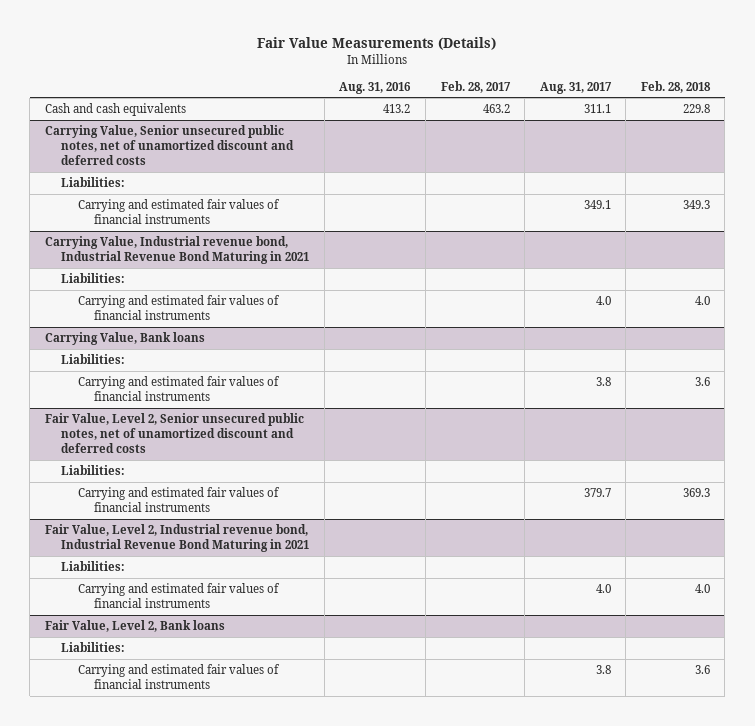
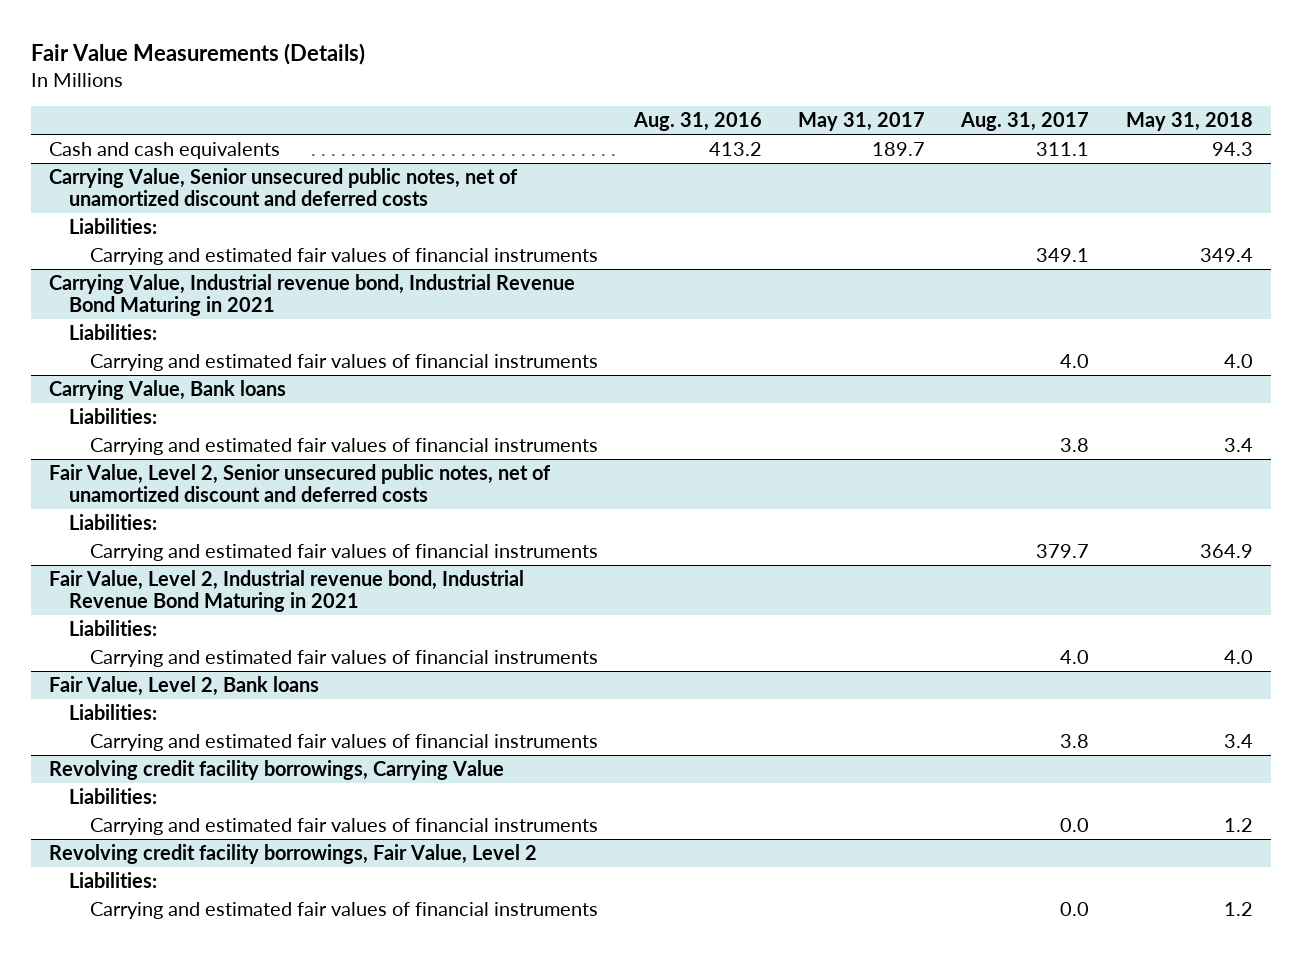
- | Aug. 31, 2016 | Feb. 28, 2017 | Aug. 31, 2017 | Feb. 28, 2018
+ | Aug. 31, 2016 | May 31, 2017 | Aug. 31, 2017 | May 31, 2018
+ Revolving credit facility borrowings, Carrying Value
+ Liabilities:
+ Carrying and estimated fair values of financial instruments | | | 0.0 | 1.2
+ Revolving credit facility borrowings, Fair Value, Level 2
+ Liabilities:
+ Carrying and estimated fair values of financial instruments | | | 0.0 | 1.2

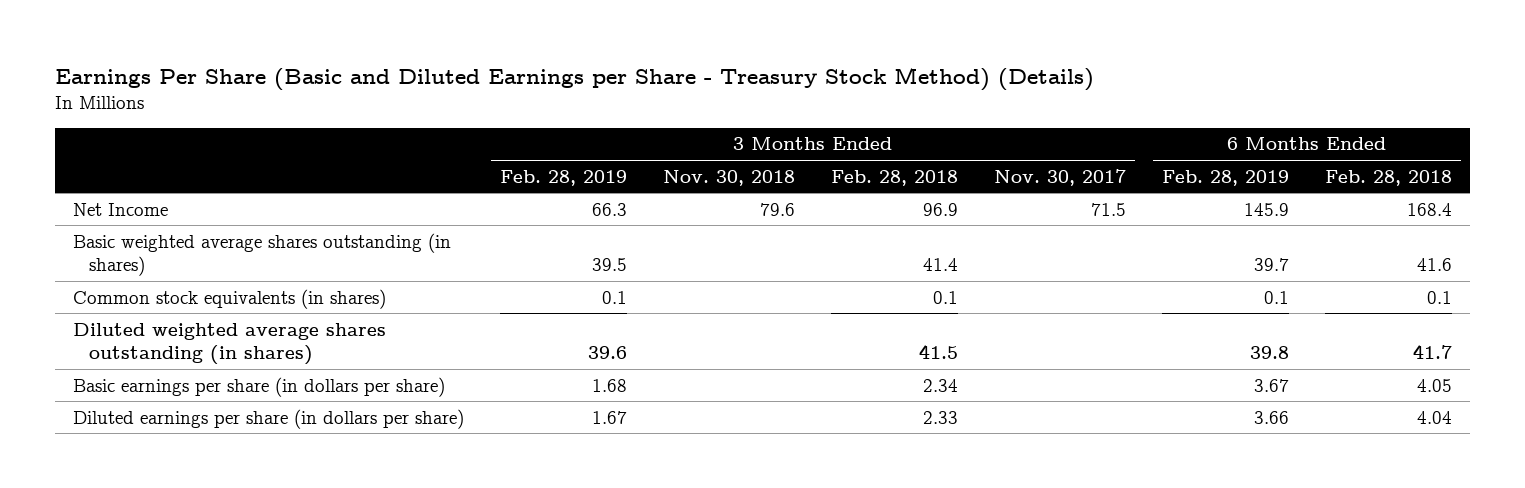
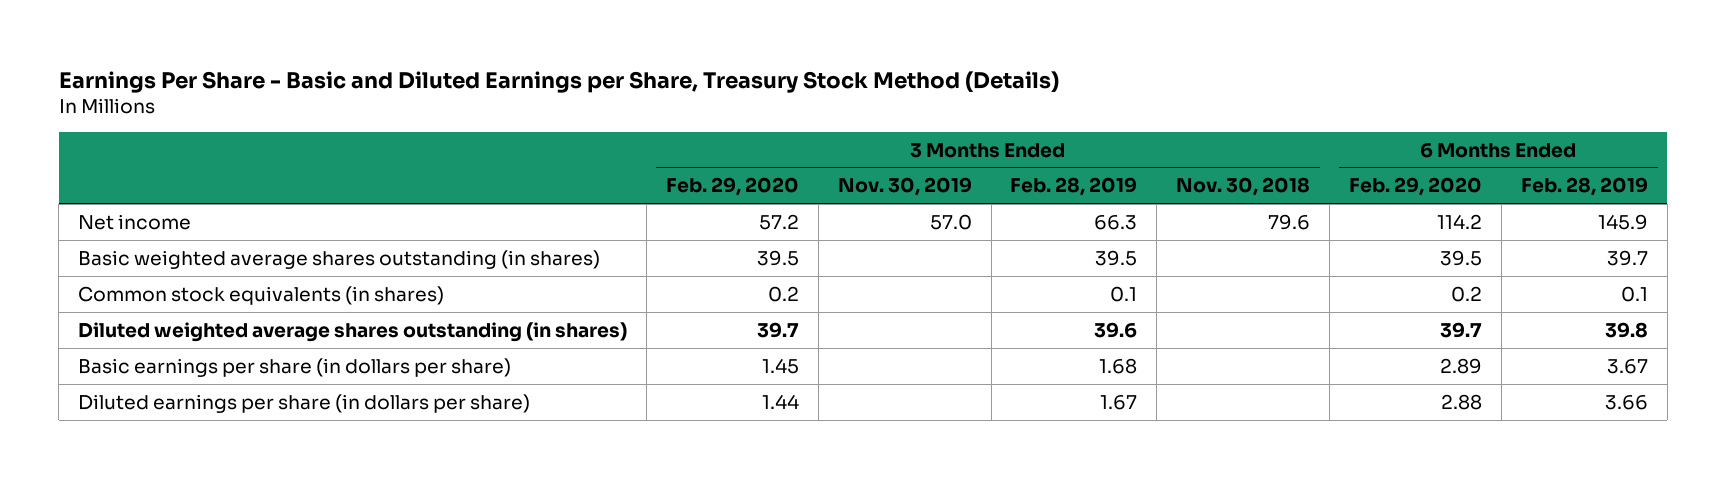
- Earnings Per Share (Basic and Diluted Earnings per Share - Treasury Stock Method) (Details)
+ Earnings Per Share - Basic and Diluted Earnings per Share, Treasury Stock Method (Details)
- | 3 Months Ended Feb. 28, 2019 | 3 Months Ended Nov. 30, 2018 | 3 Months Ended Feb. 28, 2018 | 3 Months Ended Nov. 30, 2017 | 6 Months Ended Feb. 28, 2019 | 6 Months Ended Feb. 28, 2018
+ | 3 Months Ended Feb. 29, 2020 | 3 Months Ended Nov. 30, 2019 | 3 Months Ended Feb. 28, 2019 | 3 Months Ended Nov. 30, 2018 | 6 Months Ended Feb. 29, 2020 | 6 Months Ended Feb. 28, 2019
- Net Income | 66.3 | 79.6 | 96.9 | 71.5 | 145.9 | 168.4
+ Net income | 57.2 | 57.0 | 66.3 | 79.6 | 114.2 | 145.9

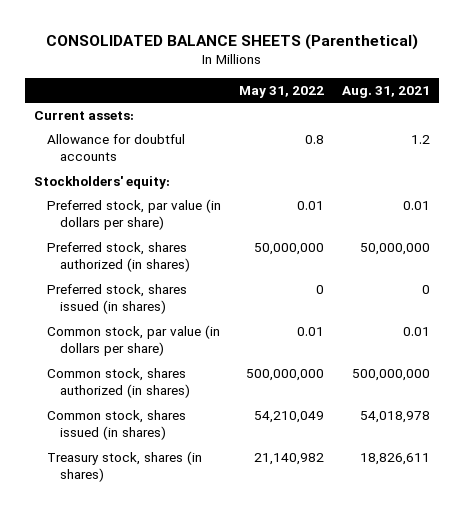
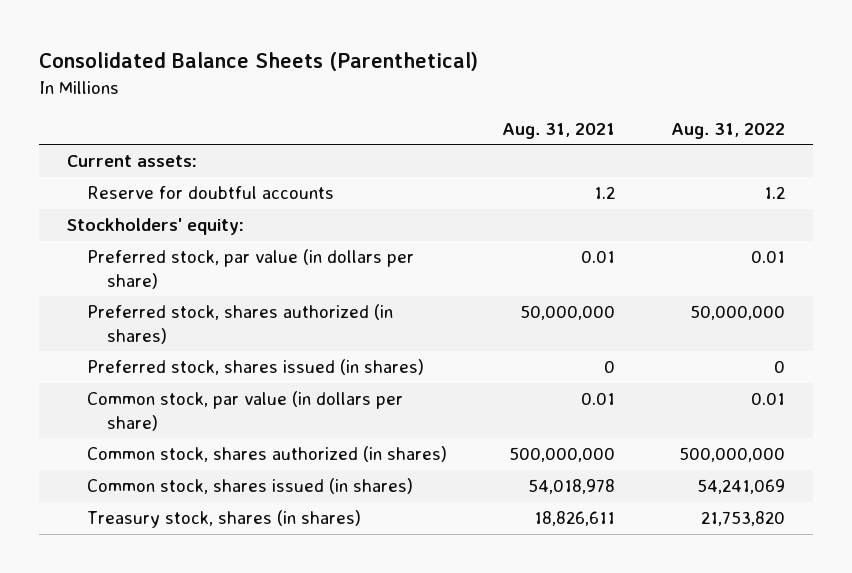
- CONSOLIDATED BALANCE SHEETS (Parenthetical)
+ Consolidated Balance Sheets (Parenthetical)
- | May 31, 2022 | Aug. 31, 2021
+ | Aug. 31, 2021 | Aug. 31, 2022
- Allowance for doubtful accounts | 0.8 | 1.2
+ Reserve for doubtful accounts | 1.2 | 1.2

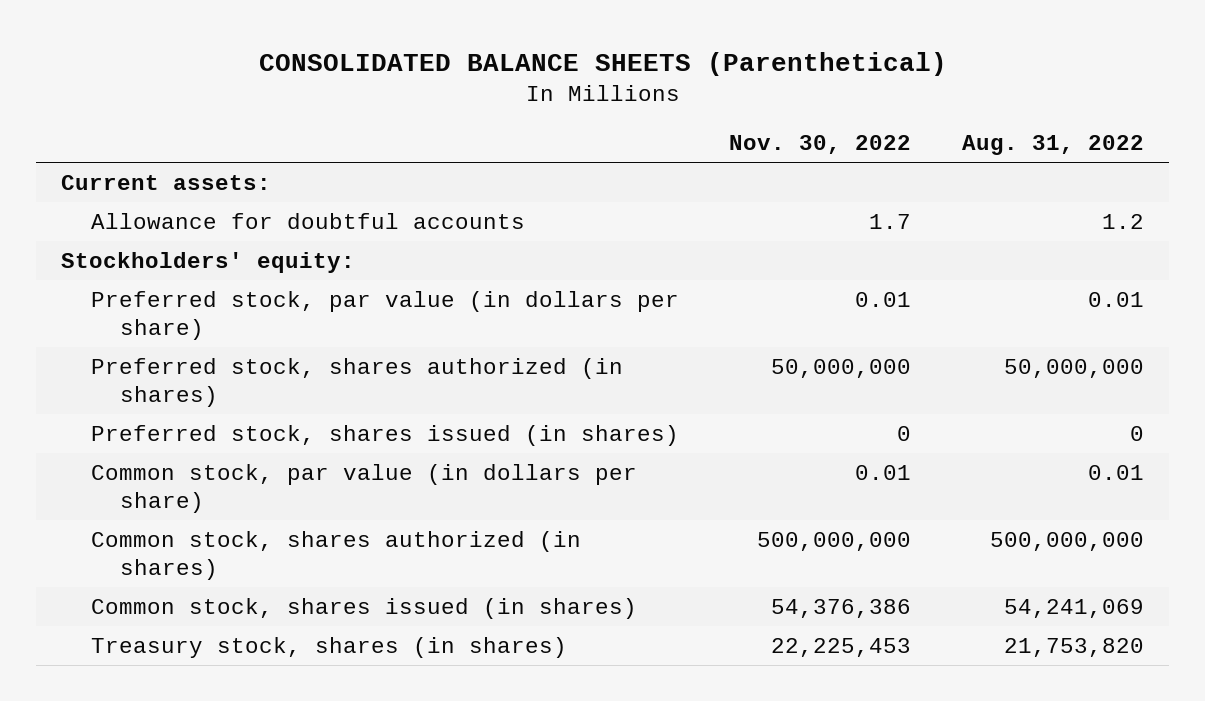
- Consolidated Balance Sheets (Parenthetical)
+ CONSOLIDATED BALANCE SHEETS (Parenthetical)
- | Aug. 31, 2021 | Aug. 31, 2022
+ | Nov. 30, 2022 | Aug. 31, 2022
- Reserve for doubtful accounts | 1.2 | 1.2
+ Allowance for doubtful accounts | 1.7 | 1.2

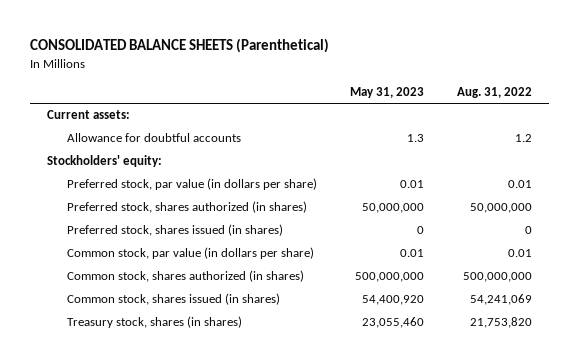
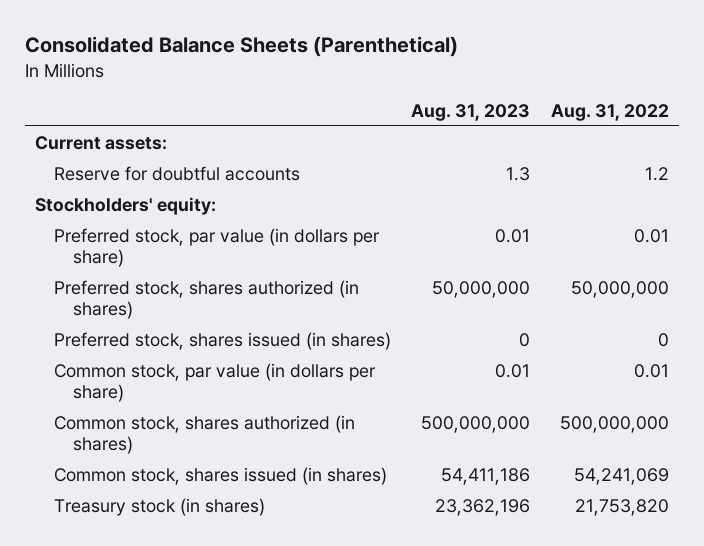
- CONSOLIDATED BALANCE SHEETS (Parenthetical)
+ Consolidated Balance Sheets (Parenthetical)
- | May 31, 2023 | Aug. 31, 2022
+ | Aug. 31, 2023 | Aug. 31, 2022
- Allowance for doubtful accounts | 1.3 | 1.2
+ Reserve for doubtful accounts | 1.3 | 1.2
- Treasury stock, shares (in shares) | 23,055,460 | 21,753,820
+ Treasury stock (in shares) | 23,362,196 | 21,753,820

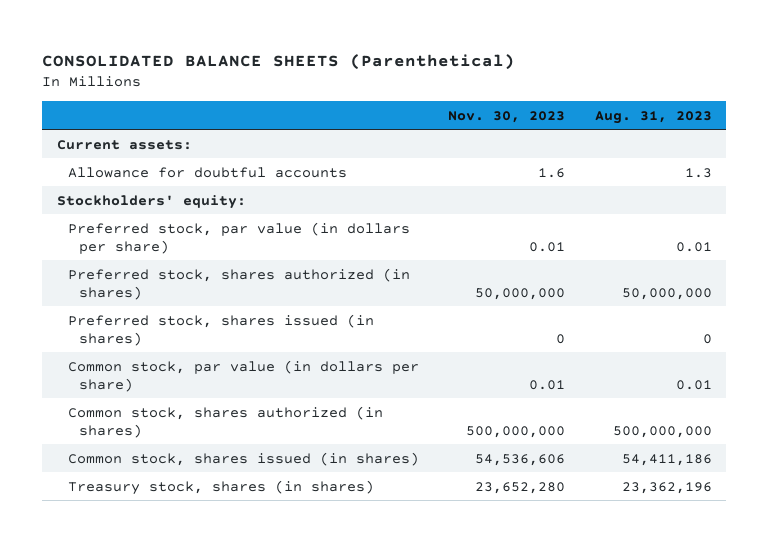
- Consolidated Balance Sheets (Parenthetical)
+ CONSOLIDATED BALANCE SHEETS (Parenthetical)
- | Aug. 31, 2023 | Aug. 31, 2022
+ | Nov. 30, 2023 | Aug. 31, 2023
- Reserve for doubtful accounts | 1.3 | 1.2
+ Allowance for doubtful accounts | 1.6 | 1.3
- Treasury stock (in shares) | 23,362,196 | 21,753,820
+ Treasury stock, shares (in shares) | 23,652,280 | 23,362,196

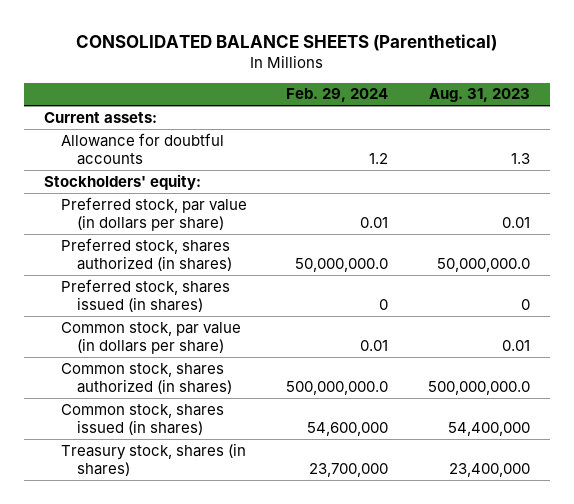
- | Nov. 30, 2023 | Aug. 31, 2023
+ | Feb. 29, 2024 | Aug. 31, 2023
- Preferred stock, shares authorized (in shares) | 50,000,000 | 50,000,000
+ Preferred stock, shares authorized (in shares) | 50,000,000.0 | 50,000,000.0
- Common stock, shares authorized (in shares) | 500,000,000 | 500,000,000
- Common stock, shares issued (in shares) | 54,536,606 | 54,411,186
- Treasury stock, shares (in shares) | 23,652,280 | 23,362,196
+ Common stock, shares authorized (in shares) | 500,000,000.0 | 500,000,000.0
+ Common stock, shares issued (in shares) | 54,600,000 | 54,400,000
+ Treasury stock, shares (in shares) | 23,700,000 | 23,400,000

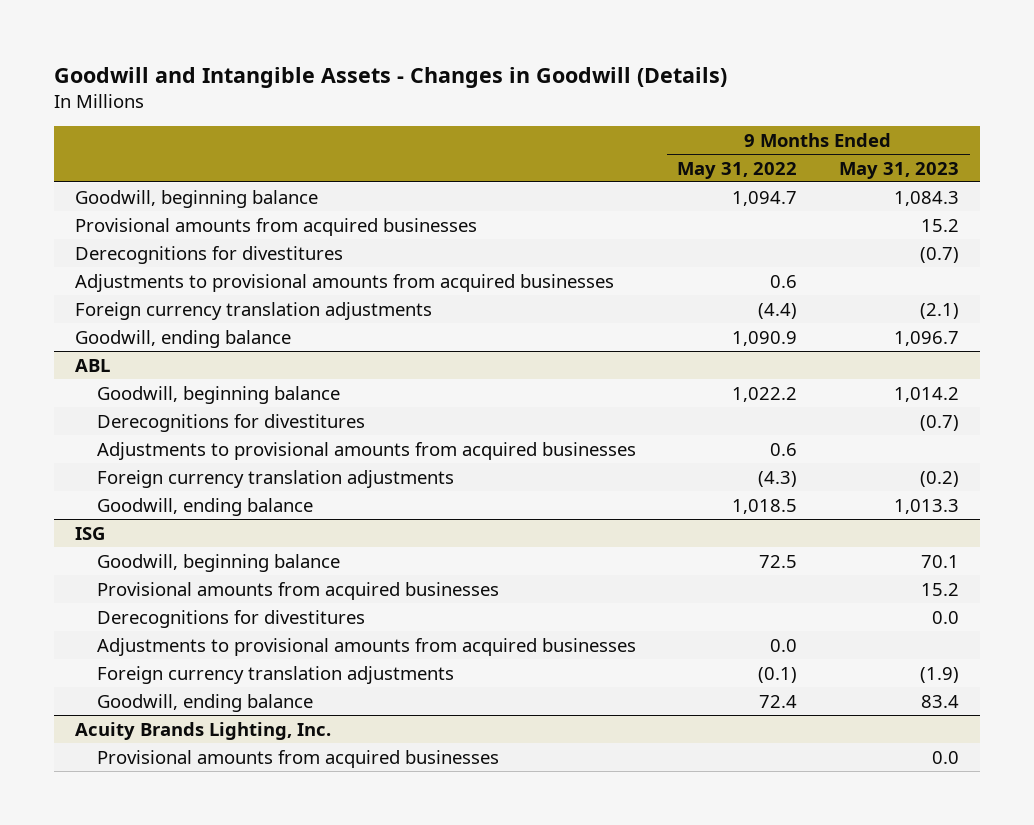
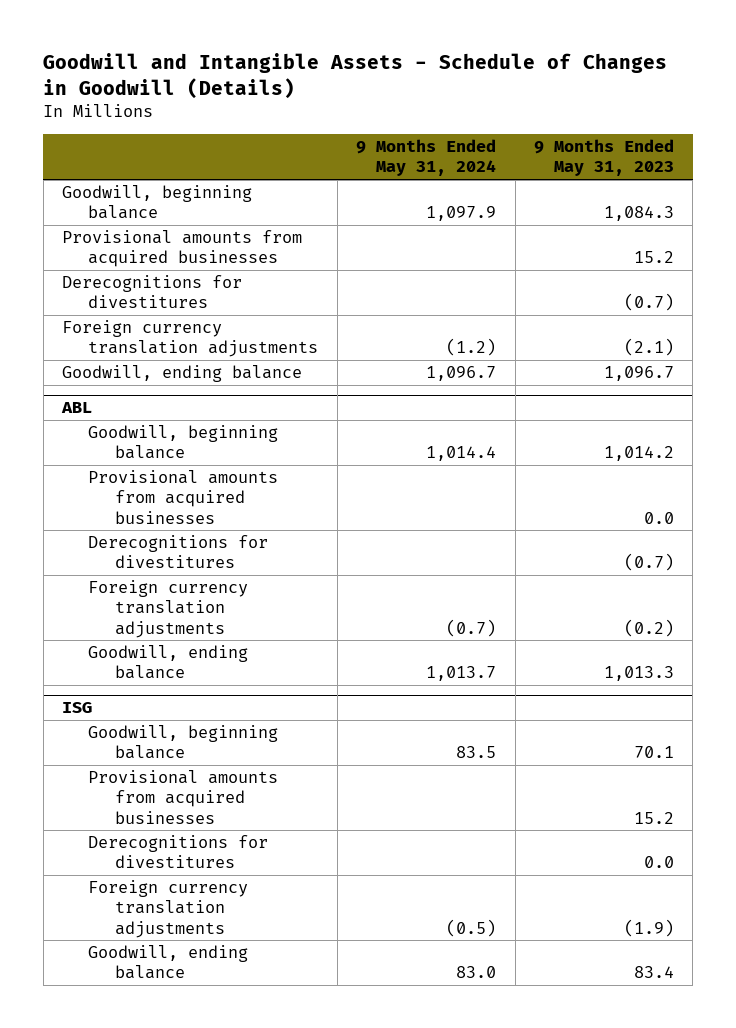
- Goodwill and Intangible Assets - Changes in Goodwill (Details)
+ Goodwill and Intangible Assets - Schedule of Changes in Goodwill (Details)
- | 9 Months Ended May 31, 2022 | 9 Months Ended May 31, 2023
+ | 9 Months Ended May 31, 2024 | 9 Months Ended May 31, 2023
- Adjustments to provisional amounts from acquired businesses | 0.6 |
@ ABL
+ Provisional amounts from acquired businesses | | 0.0
- Adjustments to provisional amounts from acquired businesses | 0.6 |
@ ISG
- Adjustments to provisional amounts from acquired businesses | 0.0 |
- Acuity Brands Lighting, Inc.
- Provisional amounts from acquired businesses | | 0.0

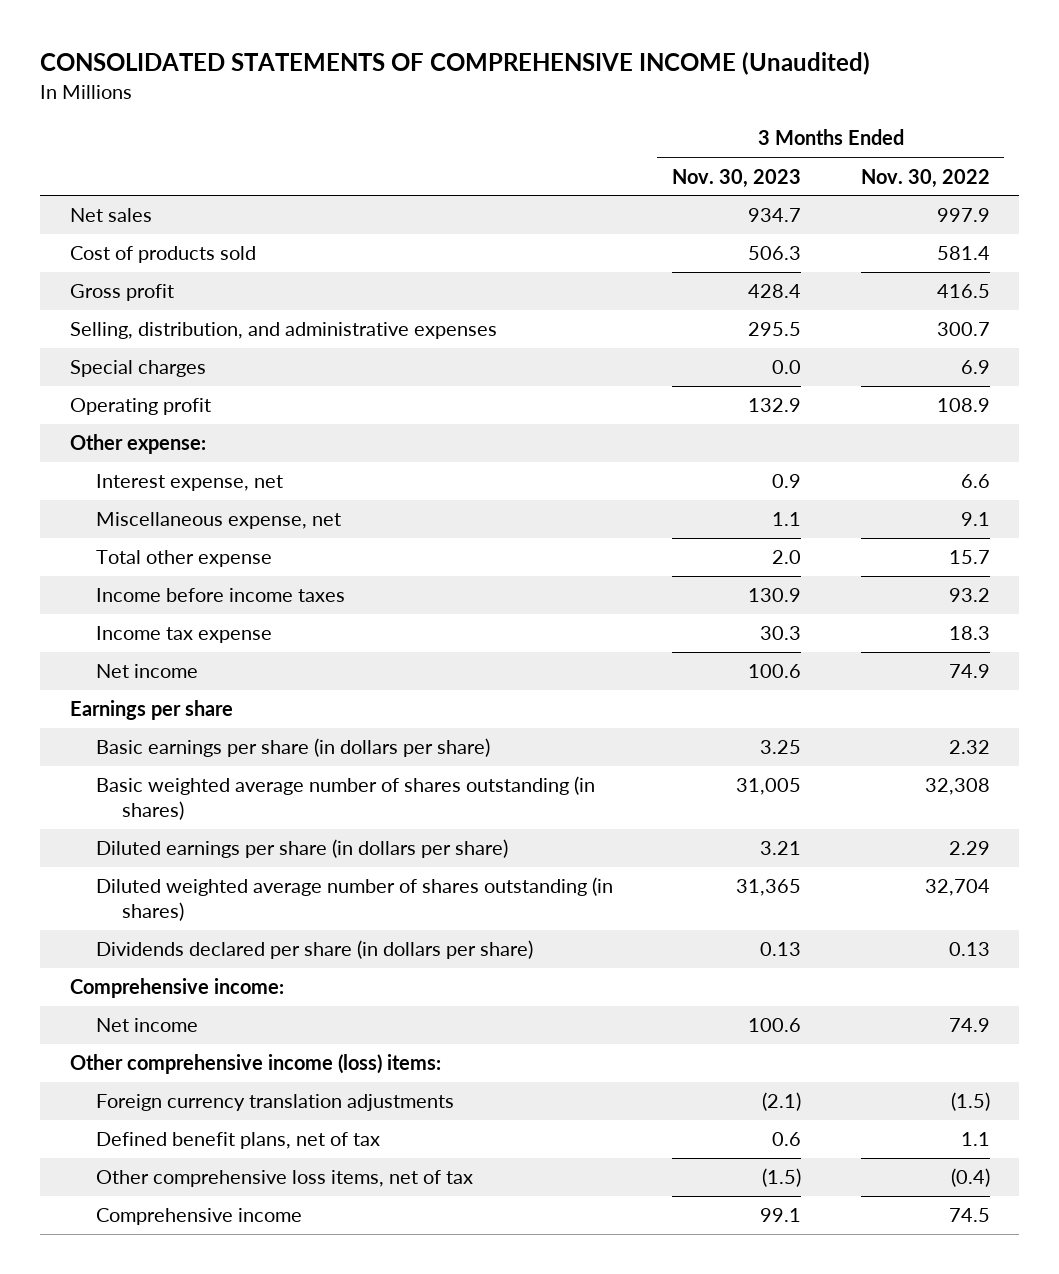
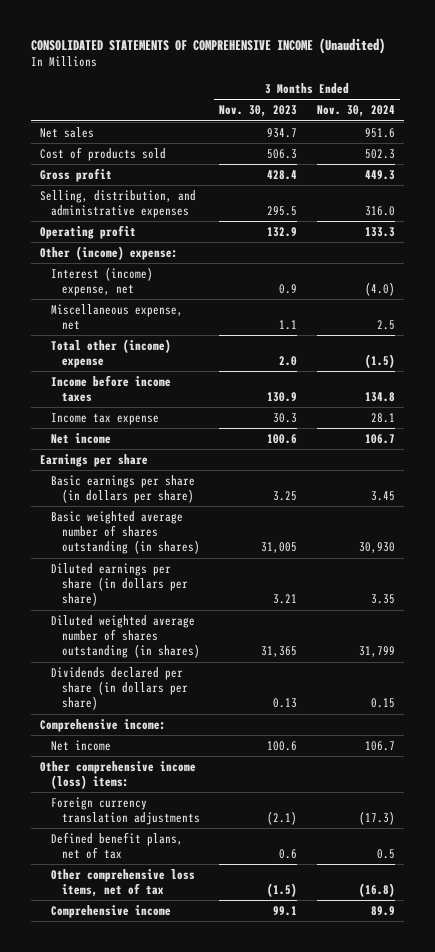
- | 3 Months Ended Nov. 30, 2023 | 3 Months Ended Nov. 30, 2022
+ | 3 Months Ended Nov. 30, 2023 | 3 Months Ended Nov. 30, 2024
- Special charges | 0.0 | 6.9
- Other expense:
- Interest expense, net | 0.9 | 6.6
+ Other (income) expense:
+ Interest (income) expense, net | 0.9 | (4.0)
- Total other expense | 2.0 | 15.7
+ Total other (income) expense | 2.0 | (1.5)

